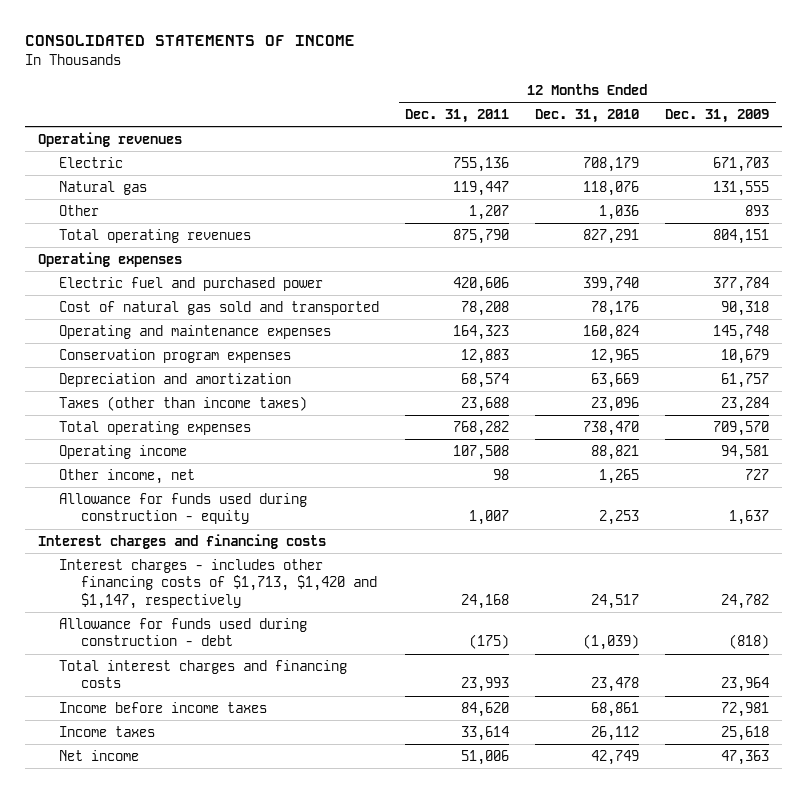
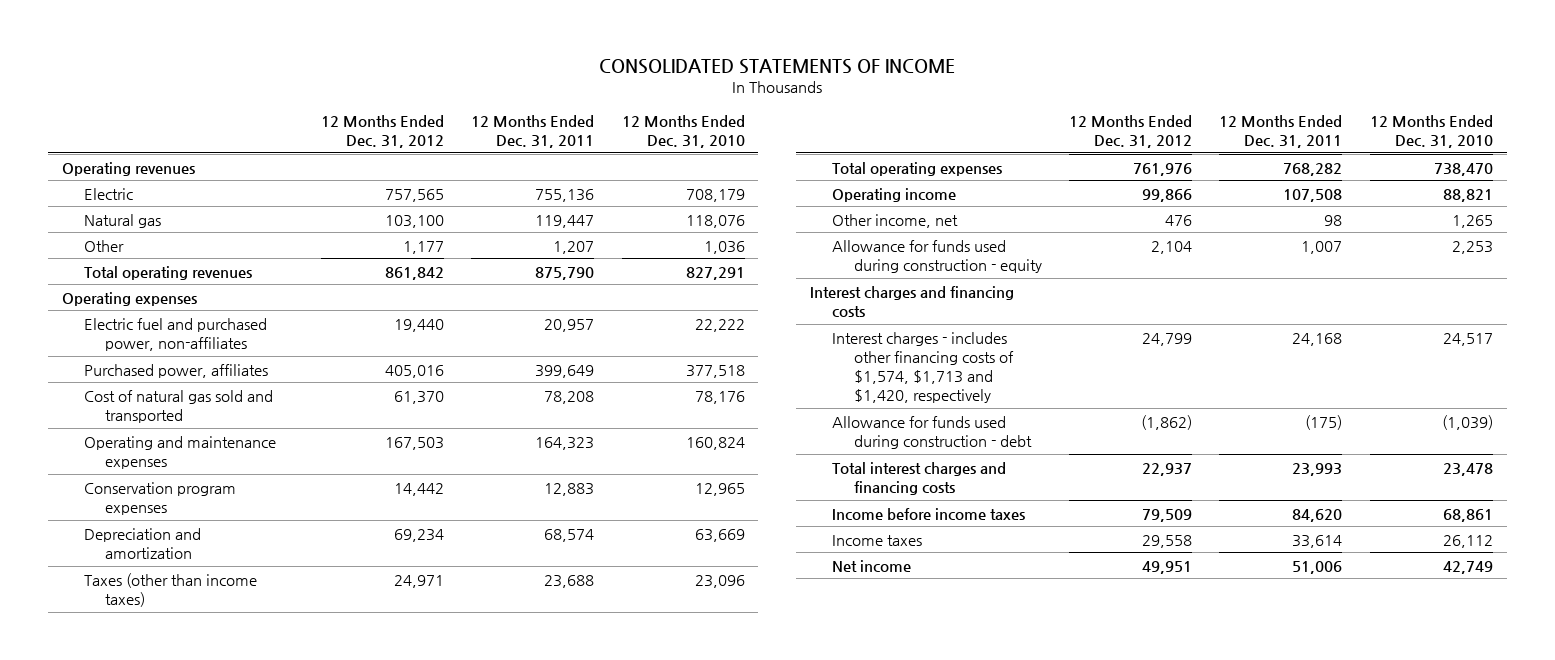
- | 12 Months Ended Dec. 31, 2011 | 12 Months Ended Dec. 31, 2010 | 12 Months Ended Dec. 31, 2009
+ | 12 Months Ended Dec. 31, 2012 | 12 Months Ended Dec. 31, 2011 | 12 Months Ended Dec. 31, 2010
- Electric fuel and purchased power | 420,606 | 399,740 | 377,784
+ Electric fuel and purchased power, non-affiliates | 19,440 | 20,957 | 22,222
+ Purchased power, affiliates | 405,016 | 399,649 | 377,518
- Interest charges - includes other financing costs of $1,713, $1,420 and $1,147, respectively | 24,168 | 24,517 | 24,782
+ Interest charges - includes other financing costs of $1,574, $1,713 and $1,420, respectively | 24,799 | 24,168 | 24,517

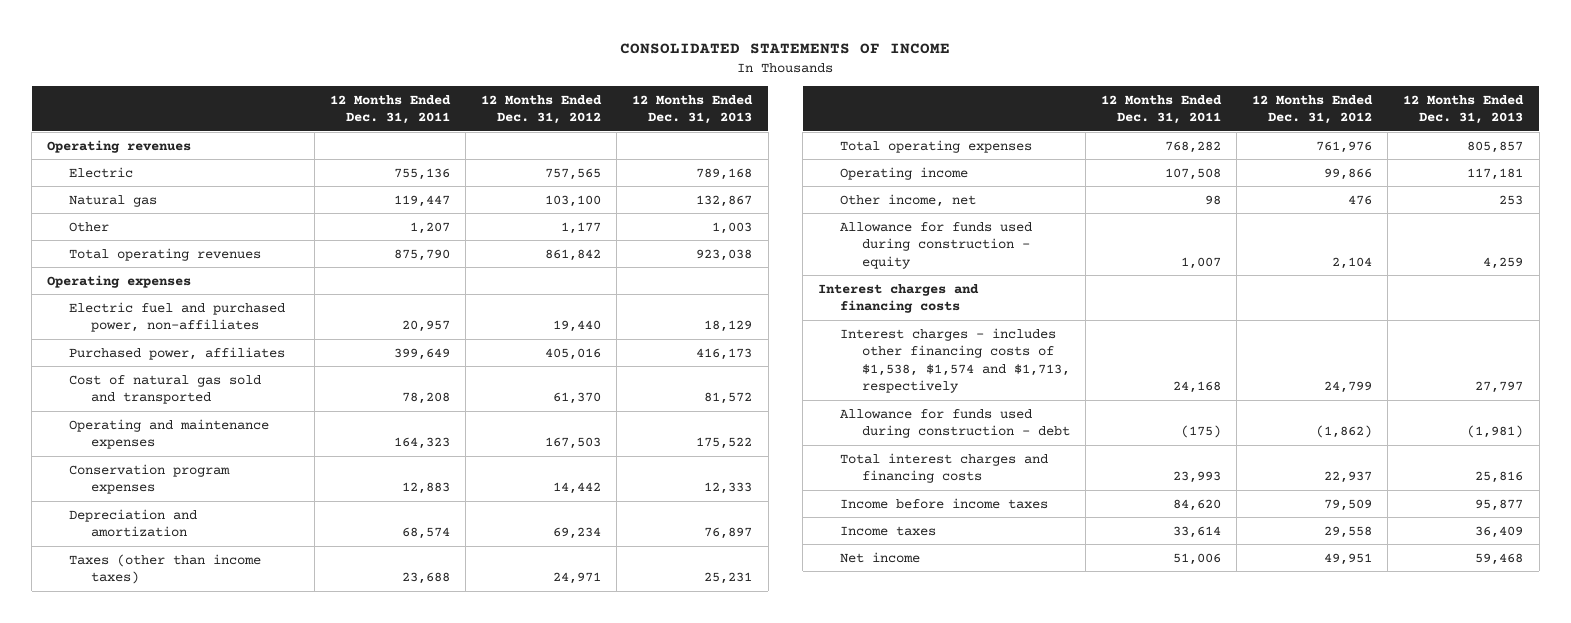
- | 12 Months Ended Dec. 31, 2012 | 12 Months Ended Dec. 31, 2011 | 12 Months Ended Dec. 31, 2010
+ | 12 Months Ended Dec. 31, 2011 | 12 Months Ended Dec. 31, 2012 | 12 Months Ended Dec. 31, 2013
- Interest charges - includes other financing costs of $1,574, $1,713 and $1,420, respectively | 24,799 | 24,168 | 24,517
+ Interest charges - includes other financing costs of $1,538, $1,574 and $1,713, respectively | 24,168 | 24,799 | 27,797

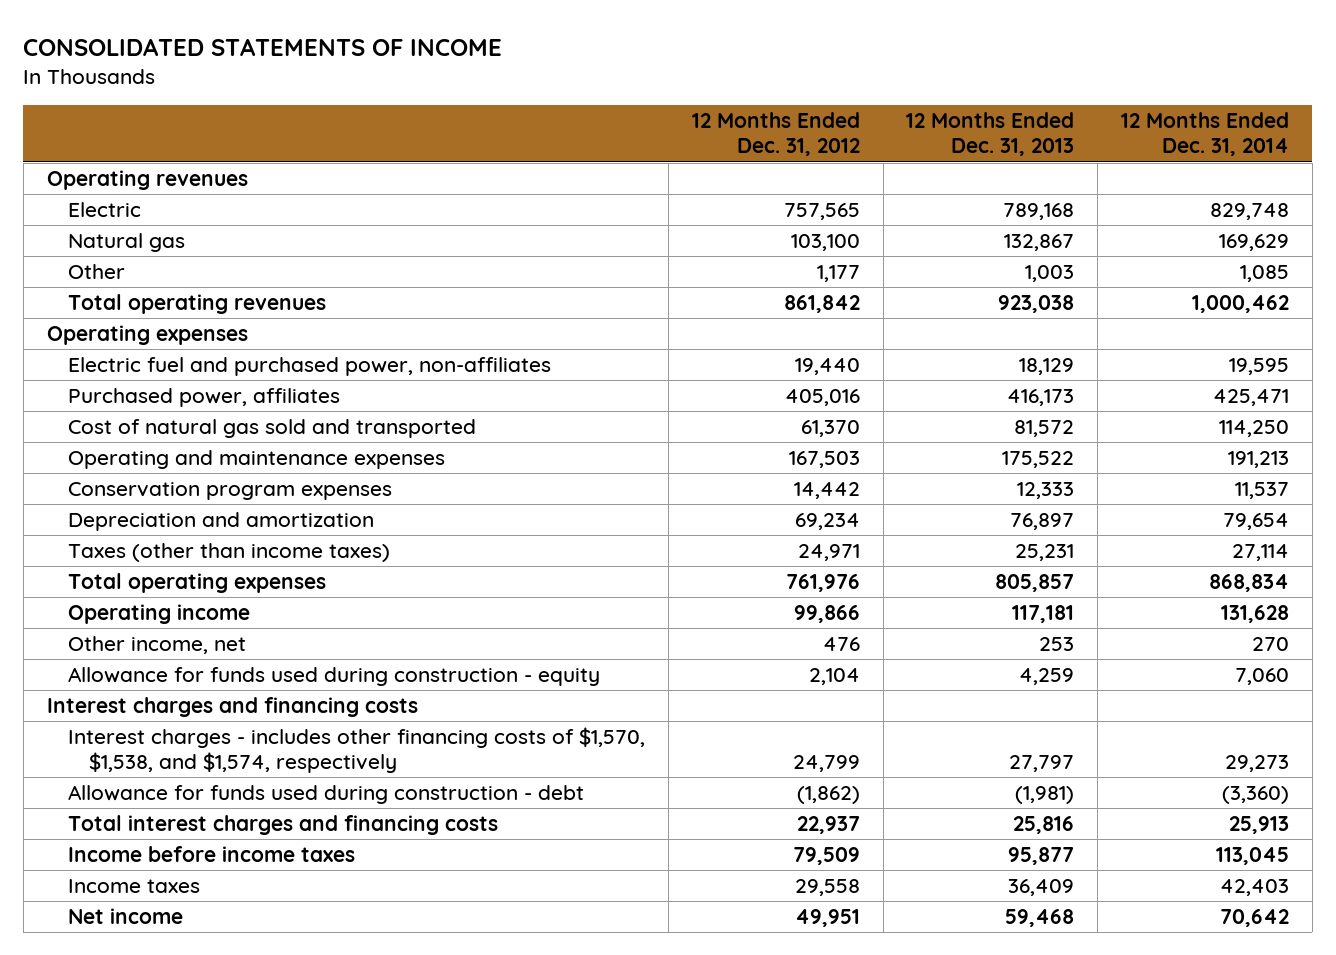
- | 12 Months Ended Dec. 31, 2011 | 12 Months Ended Dec. 31, 2012 | 12 Months Ended Dec. 31, 2013
+ | 12 Months Ended Dec. 31, 2012 | 12 Months Ended Dec. 31, 2013 | 12 Months Ended Dec. 31, 2014
- Interest charges - includes other financing costs of $1,538, $1,574 and $1,713, respectively | 24,168 | 24,799 | 27,797
+ Interest charges - includes other financing costs of $1,570, $1,538, and $1,574, respectively | 24,799 | 27,797 | 29,273

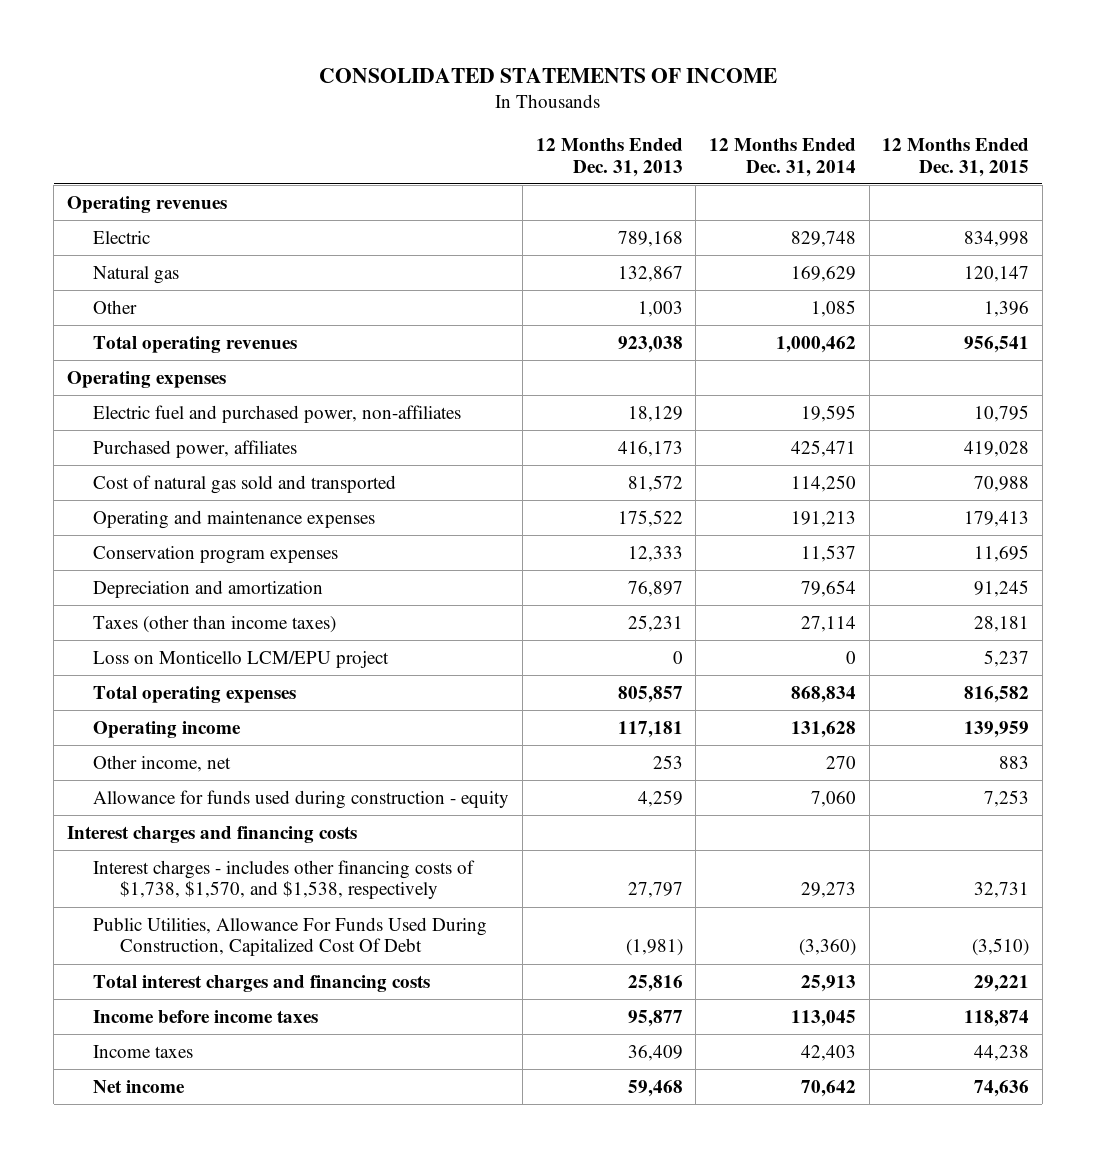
- | 12 Months Ended Dec. 31, 2012 | 12 Months Ended Dec. 31, 2013 | 12 Months Ended Dec. 31, 2014
+ | 12 Months Ended Dec. 31, 2013 | 12 Months Ended Dec. 31, 2014 | 12 Months Ended Dec. 31, 2015
+ Loss on Monticello LCM/EPU project | 0 | 0 | 5,237
- Interest charges - includes other financing costs of $1,570, $1,538, and $1,574, respectively | 24,799 | 27,797 | 29,273
- Allowance for funds used during construction - debt | (1,862) | (1,981) | (3,360)
+ Interest charges - includes other financing costs of $1,738, $1,570, and $1,538, respectively | 27,797 | 29,273 | 32,731
+ Public Utilities, Allowance For Funds Used During Construction, Capitalized Cost Of Debt | (1,981) | (3,360) | (3,510)

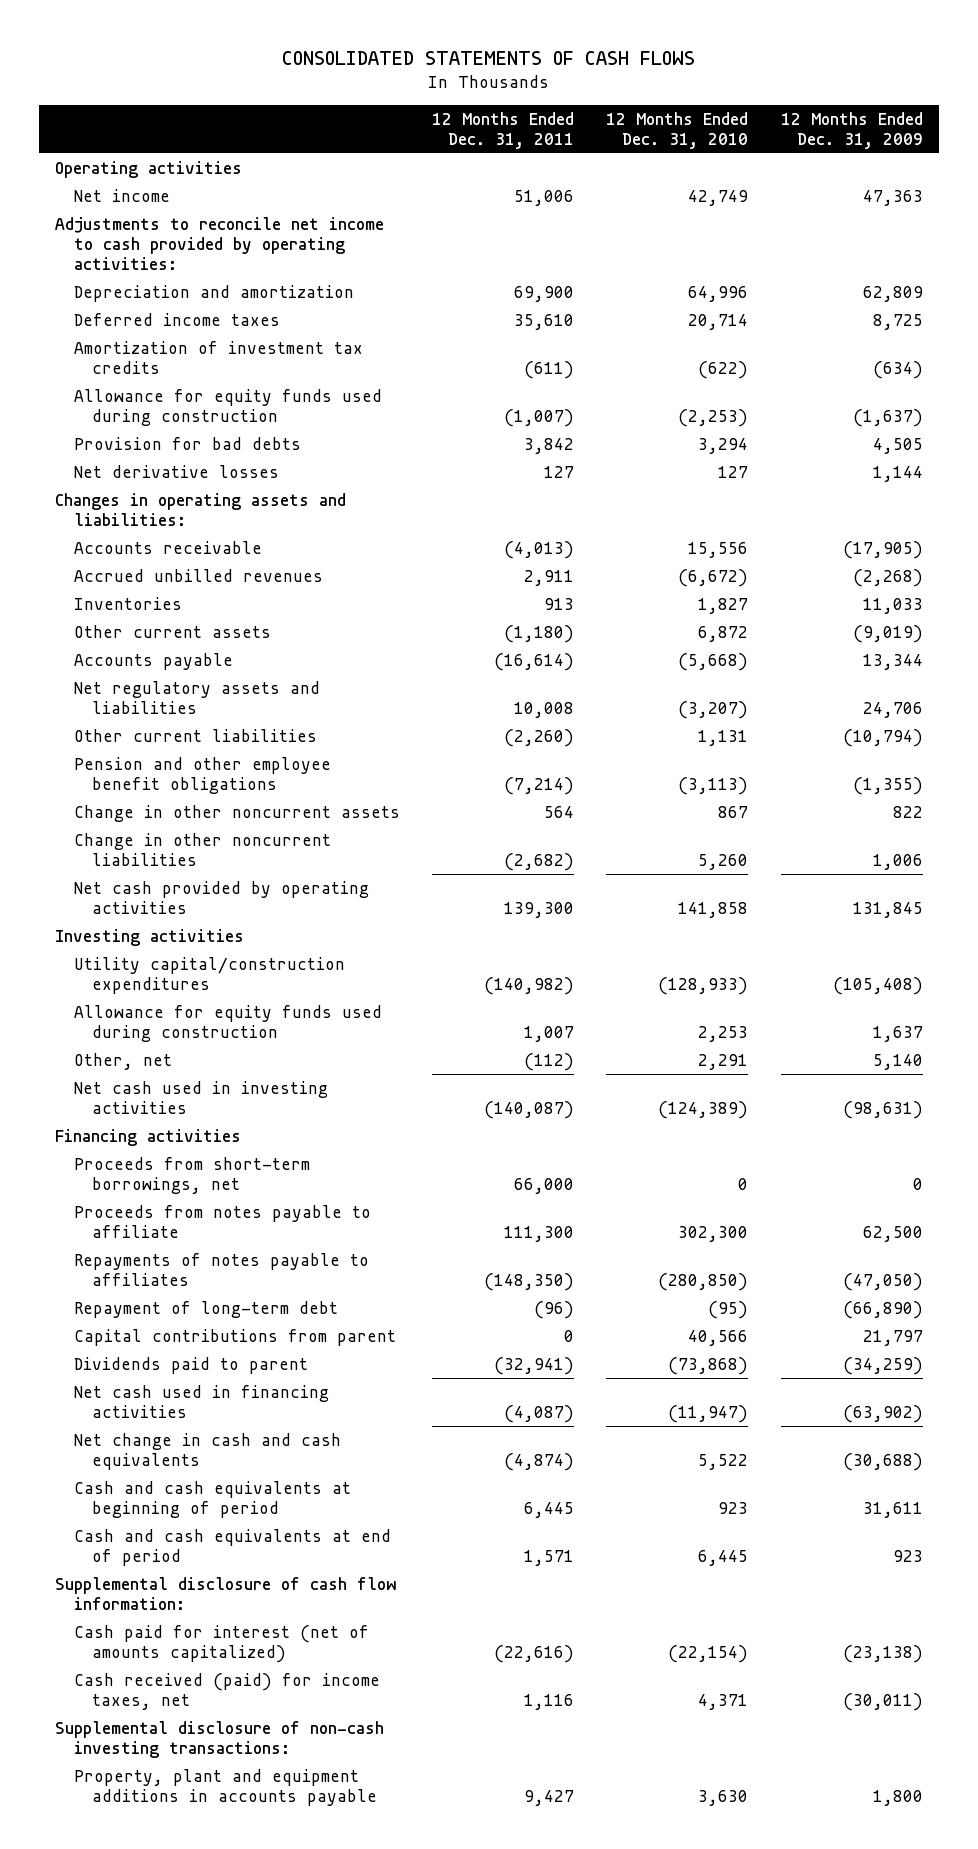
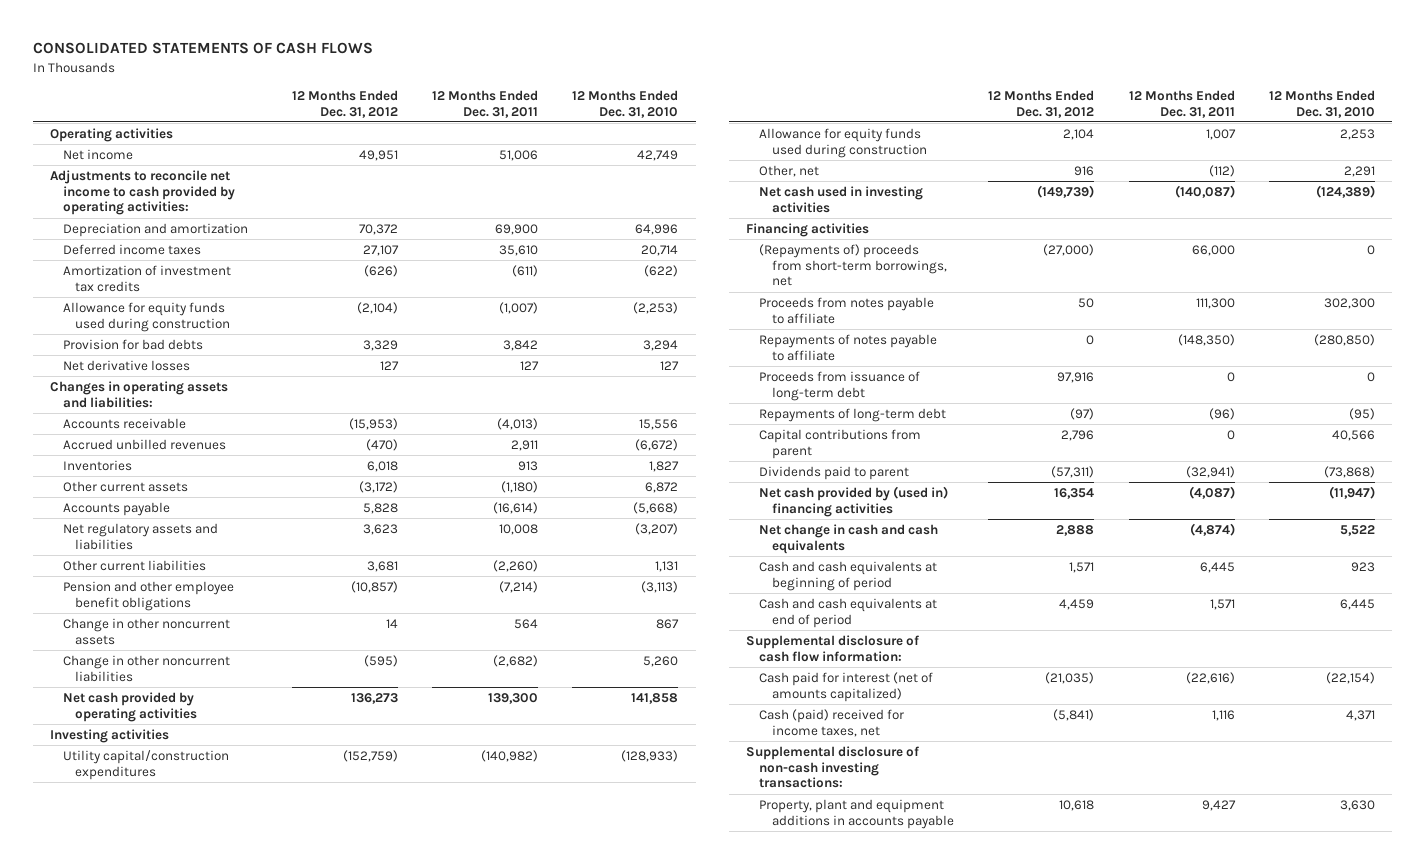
- | 12 Months Ended Dec. 31, 2011 | 12 Months Ended Dec. 31, 2010 | 12 Months Ended Dec. 31, 2009
+ | 12 Months Ended Dec. 31, 2012 | 12 Months Ended Dec. 31, 2011 | 12 Months Ended Dec. 31, 2010
- Proceeds from short-term borrowings, net | 66,000 | 0 | 0
+ (Repayments of) proceeds from short-term borrowings, net | (27,000) | 66,000 | 0
- Repayments of notes payable to affiliates | (148,350) | (280,850) | (47,050)
- Repayment of long-term debt | (96) | (95) | (66,890)
+ Repayments of notes payable to affiliate | 0 | (148,350) | (280,850)
+ Proceeds from issuance of long-term debt | 97,916 | 0 | 0
+ Repayments of long-term debt | (97) | (96) | (95)
- Net cash used in financing activities | (4,087) | (11,947) | (63,902)
+ Net cash provided by (used in) financing activities | 16,354 | (4,087) | (11,947)
- Cash received (paid) for income taxes, net | 1,116 | 4,371 | (30,011)
+ Cash (paid) received for income taxes, net | (5,841) | 1,116 | 4,371

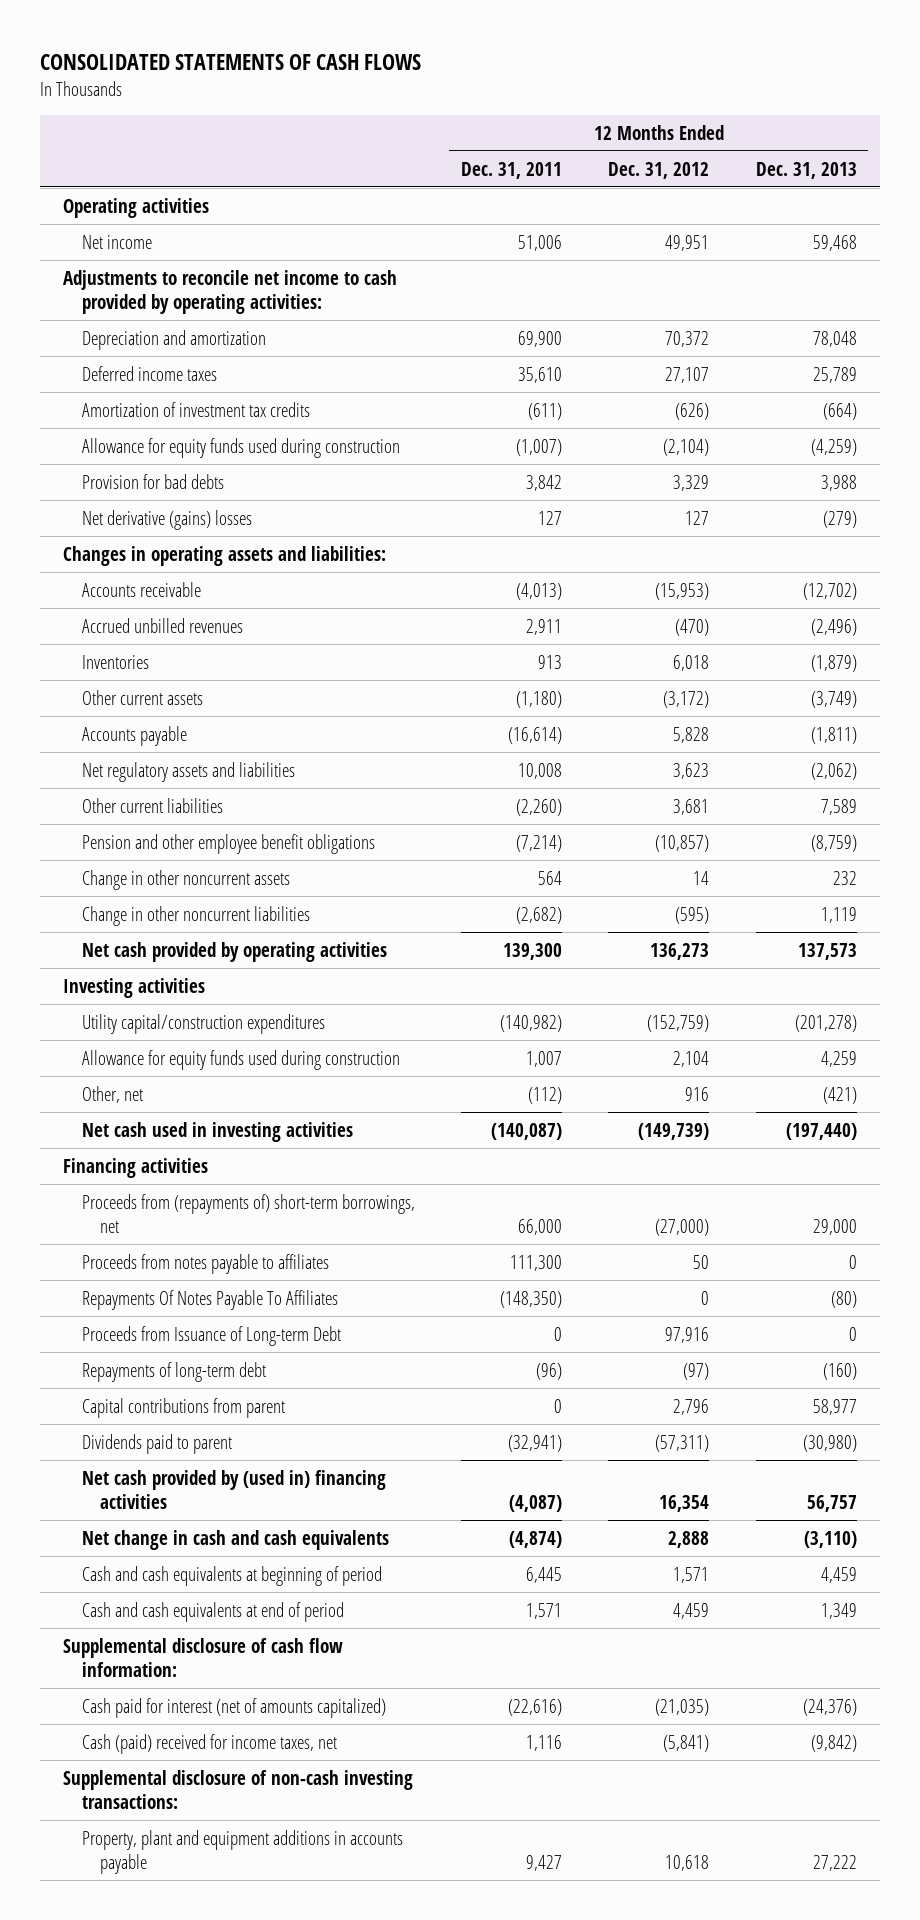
- | 12 Months Ended Dec. 31, 2012 | 12 Months Ended Dec. 31, 2011 | 12 Months Ended Dec. 31, 2010
+ | 12 Months Ended Dec. 31, 2011 | 12 Months Ended Dec. 31, 2012 | 12 Months Ended Dec. 31, 2013
- Net derivative losses | 127 | 127 | 127
+ Net derivative (gains) losses | 127 | 127 | (279)
- (Repayments of) proceeds from short-term borrowings, net | (27,000) | 66,000 | 0
- Proceeds from notes payable to affiliate | 50 | 111,300 | 302,300
- Repayments of notes payable to affiliate | 0 | (148,350) | (280,850)
- Proceeds from issuance of long-term debt | 97,916 | 0 | 0
+ Proceeds from (repayments of) short-term borrowings, net | 66,000 | (27,000) | 29,000
+ Proceeds from notes payable to affiliates | 111,300 | 50 | 0
+ Repayments Of Notes Payable To Affiliates | (148,350) | 0 | (80)
+ Proceeds from Issuance of Long-term Debt | 0 | 97,916 | 0

